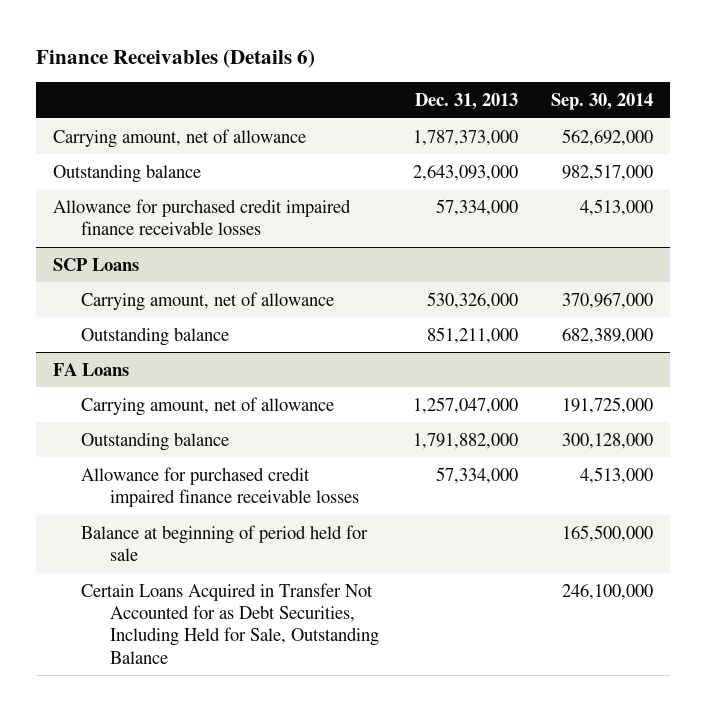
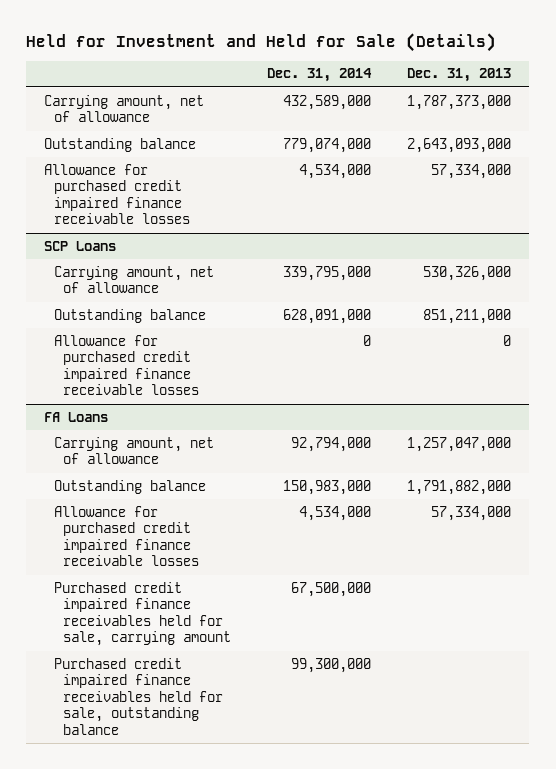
- Finance Receivables (Details 6)
+ Held for Investment and Held for Sale (Details)
- | Dec. 31, 2013 | Sep. 30, 2014
+ | Dec. 31, 2014 | Dec. 31, 2013
@ SCP Loans
+ Allowance for purchased credit impaired finance receivable losses | 0 | 0
@ FA Loans
- Balance at beginning of period held for sale | | 165,500,000
- Certain Loans Acquired in Transfer Not Accounted for as Debt Securities, Including Held for Sale, Outstanding Balance | | 246,100,000
+ Purchased credit impaired finance receivables held for sale, carrying amount | 67,500,000 |
+ Purchased credit impaired finance receivables held for sale, outstanding balance | 99,300,000 |

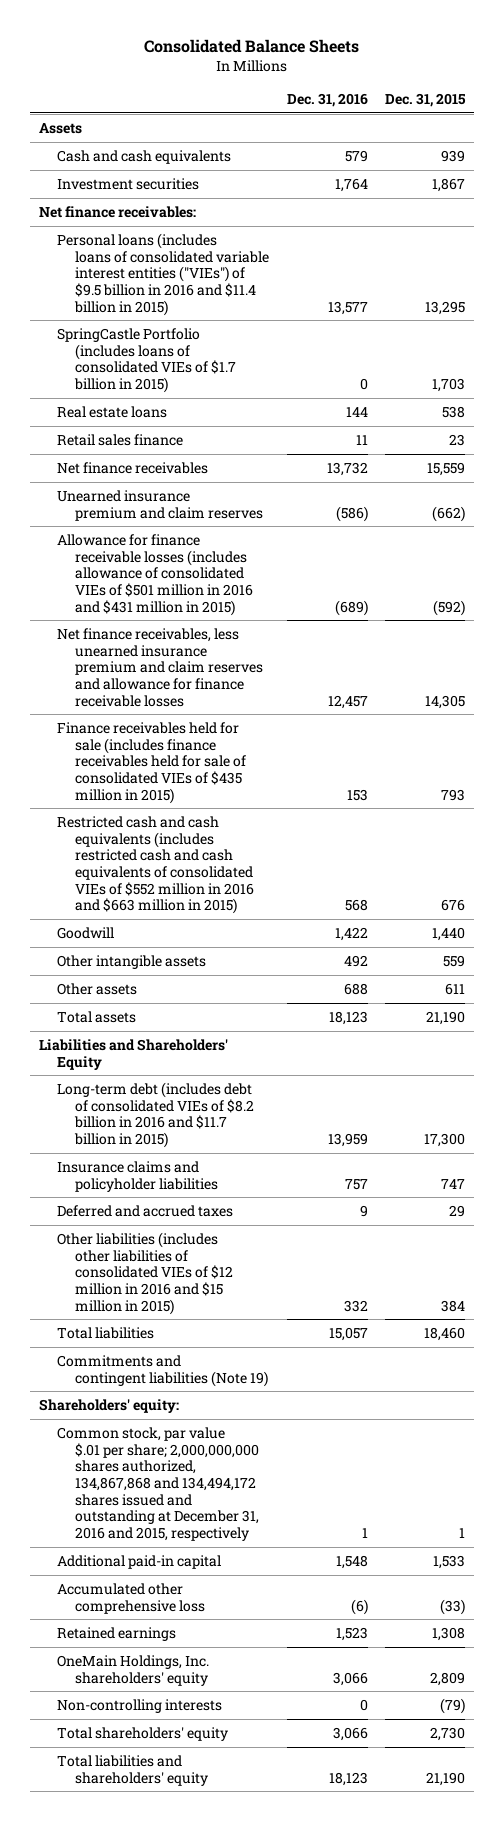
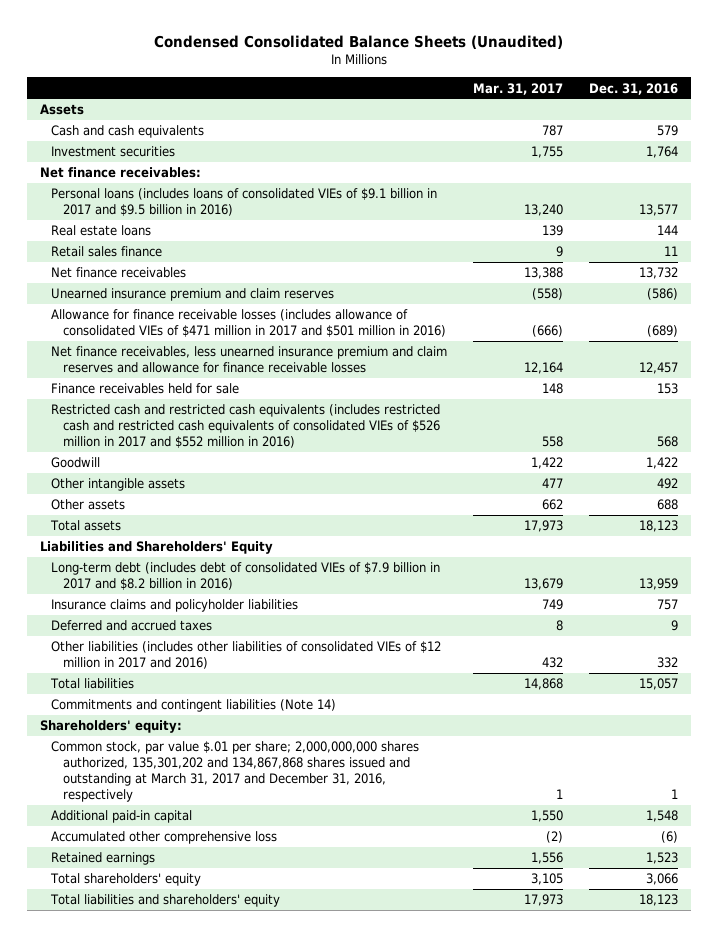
- Consolidated Balance Sheets
+ Condensed Consolidated Balance Sheets (Unaudited)
- | Dec. 31, 2016 | Dec. 31, 2015
+ | Mar. 31, 2017 | Dec. 31, 2016
- Personal loans (includes loans of consolidated variable interest entities ("VIEs") of $9.5 billion in 2016 and $11.4 billion in 2015) | 13,577 | 13,295
- SpringCastle Portfolio (includes loans of consolidated VIEs of $1.7 billion in 2015) | 0 | 1,703
+ Personal loans (includes loans of consolidated VIEs of $9.1 billion in 2017 and $9.5 billion in 2016) | 13,240 | 13,577
- Allowance for finance receivable losses (includes allowance of consolidated VIEs of $501 million in 2016 and $431 million in 2015) | (689) | (592)
+ Allowance for finance receivable losses (includes allowance of consolidated VIEs of $471 million in 2017 and $501 million in 2016) | (666) | (689)
- Finance receivables held for sale (includes finance receivables held for sale of consolidated VIEs of $435 million in 2015) | 153 | 793
- Restricted cash and cash equivalents (includes restricted cash and cash equivalents of consolidated VIEs of $552 million in 2016 and $663 million in 2015) | 568 | 676
+ Finance receivables held for sale | 148 | 153
+ Restricted cash and restricted cash equivalents (includes restricted cash and restricted cash equivalents of consolidated VIEs of $526 million in 2017 and $552 million in 2016) | 558 | 568
- Long-term debt (includes debt of consolidated VIEs of $8.2 billion in 2016 and $11.7 billion in 2015) | 13,959 | 17,300
+ Long-term debt (includes debt of consolidated VIEs of $7.9 billion in 2017 and $8.2 billion in 2016) | 13,679 | 13,959
- Other liabilities (includes other liabilities of consolidated VIEs of $12 million in 2016 and $15 million in 2015) | 332 | 384
+ Other liabilities (includes other liabilities of consolidated VIEs of $12 million in 2017 and 2016) | 432 | 332
- Commitments and contingent liabilities (Note 19)
+ Commitments and contingent liabilities (Note 14)
- Common stock, par value $.01 per share; 2,000,000,000 shares authorized, 134,867,868 and 134,494,172 shares issued and outstanding at December 31, 2016 and 2015, respectively | 1 | 1
+ Common stock, par value $.01 per share; 2,000,000,000 shares authorized, 135,301,202 and 134,867,868 shares issued and outstanding at March 31, 2017 and December 31, 2016, respectively | 1 | 1
- OneMain Holdings, Inc. shareholders' equity | 3,066 | 2,809
- Non-controlling interests | 0 | (79)

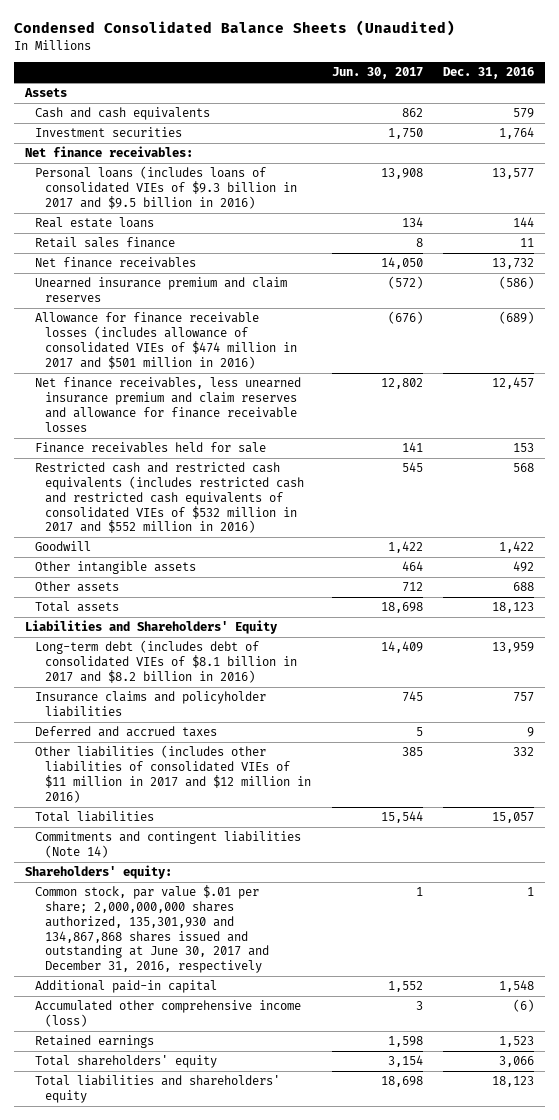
- | Mar. 31, 2017 | Dec. 31, 2016
+ | Jun. 30, 2017 | Dec. 31, 2016
- Personal loans (includes loans of consolidated VIEs of $9.1 billion in 2017 and $9.5 billion in 2016) | 13,240 | 13,577
+ Personal loans (includes loans of consolidated VIEs of $9.3 billion in 2017 and $9.5 billion in 2016) | 13,908 | 13,577
- Allowance for finance receivable losses (includes allowance of consolidated VIEs of $471 million in 2017 and $501 million in 2016) | (666) | (689)
+ Allowance for finance receivable losses (includes allowance of consolidated VIEs of $474 million in 2017 and $501 million in 2016) | (676) | (689)
- Restricted cash and restricted cash equivalents (includes restricted cash and restricted cash equivalents of consolidated VIEs of $526 million in 2017 and $552 million in 2016) | 558 | 568
+ Restricted cash and restricted cash equivalents (includes restricted cash and restricted cash equivalents of consolidated VIEs of $532 million in 2017 and $552 million in 2016) | 545 | 568
- Long-term debt (includes debt of consolidated VIEs of $7.9 billion in 2017 and $8.2 billion in 2016) | 13,679 | 13,959
+ Long-term debt (includes debt of consolidated VIEs of $8.1 billion in 2017 and $8.2 billion in 2016) | 14,409 | 13,959
- Other liabilities (includes other liabilities of consolidated VIEs of $12 million in 2017 and 2016) | 432 | 332
+ Other liabilities (includes other liabilities of consolidated VIEs of $11 million in 2017 and $12 million in 2016) | 385 | 332
- Common stock, par value $.01 per share; 2,000,000,000 shares authorized, 135,301,202 and 134,867,868 shares issued and outstanding at March 31, 2017 and December 31, 2016, respectively | 1 | 1
+ Common stock, par value $.01 per share; 2,000,000,000 shares authorized, 135,301,930 and 134,867,868 shares issued and outstanding at June 30, 2017 and December 31, 2016, respectively | 1 | 1
- Accumulated other comprehensive loss | (2) | (6)
+ Accumulated other comprehensive income (loss) | 3 | (6)

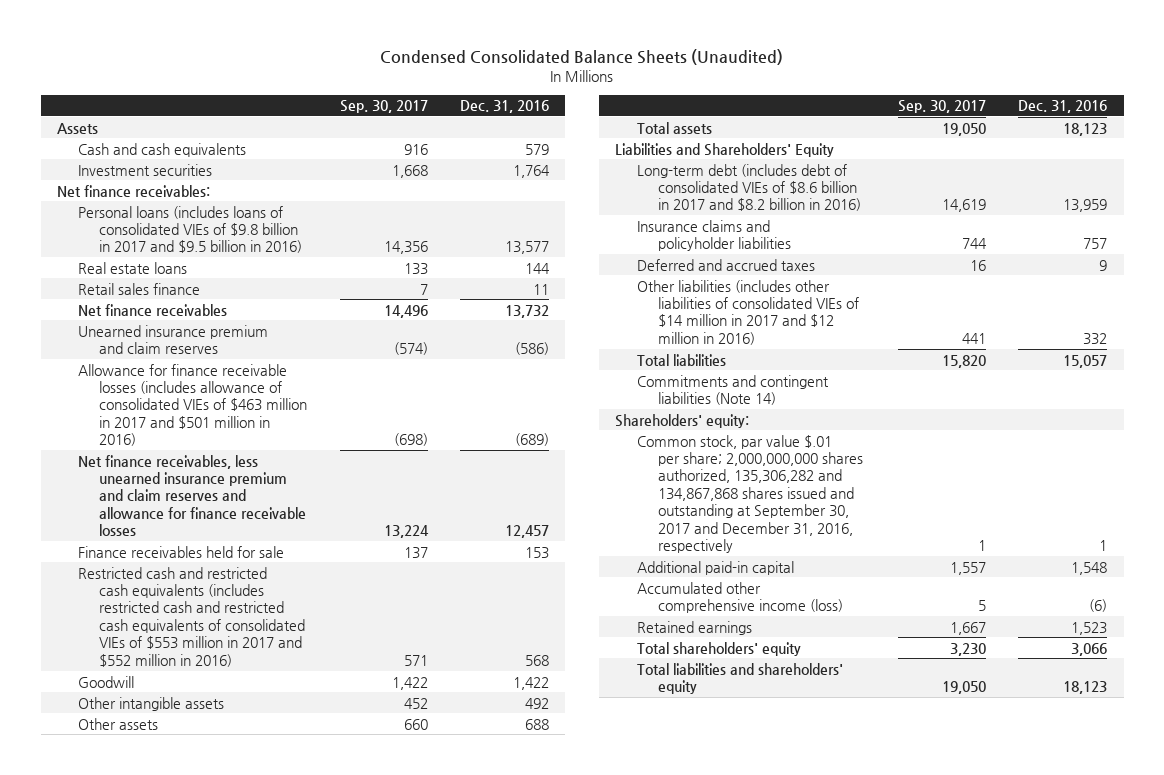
- | Jun. 30, 2017 | Dec. 31, 2016
+ | Sep. 30, 2017 | Dec. 31, 2016
- Personal loans (includes loans of consolidated VIEs of $9.3 billion in 2017 and $9.5 billion in 2016) | 13,908 | 13,577
+ Personal loans (includes loans of consolidated VIEs of $9.8 billion in 2017 and $9.5 billion in 2016) | 14,356 | 13,577
- Allowance for finance receivable losses (includes allowance of consolidated VIEs of $474 million in 2017 and $501 million in 2016) | (676) | (689)
+ Allowance for finance receivable losses (includes allowance of consolidated VIEs of $463 million in 2017 and $501 million in 2016) | (698) | (689)
- Restricted cash and restricted cash equivalents (includes restricted cash and restricted cash equivalents of consolidated VIEs of $532 million in 2017 and $552 million in 2016) | 545 | 568
+ Restricted cash and restricted cash equivalents (includes restricted cash and restricted cash equivalents of consolidated VIEs of $553 million in 2017 and $552 million in 2016) | 571 | 568
- Long-term debt (includes debt of consolidated VIEs of $8.1 billion in 2017 and $8.2 billion in 2016) | 14,409 | 13,959
+ Long-term debt (includes debt of consolidated VIEs of $8.6 billion in 2017 and $8.2 billion in 2016) | 14,619 | 13,959
- Other liabilities (includes other liabilities of consolidated VIEs of $11 million in 2017 and $12 million in 2016) | 385 | 332
+ Other liabilities (includes other liabilities of consolidated VIEs of $14 million in 2017 and $12 million in 2016) | 441 | 332
- Common stock, par value $.01 per share; 2,000,000,000 shares authorized, 135,301,930 and 134,867,868 shares issued and outstanding at June 30, 2017 and December 31, 2016, respectively | 1 | 1
+ Common stock, par value $.01 per share; 2,000,000,000 shares authorized, 135,306,282 and 134,867,868 shares issued and outstanding at September 30, 2017 and December 31, 2016, respectively | 1 | 1

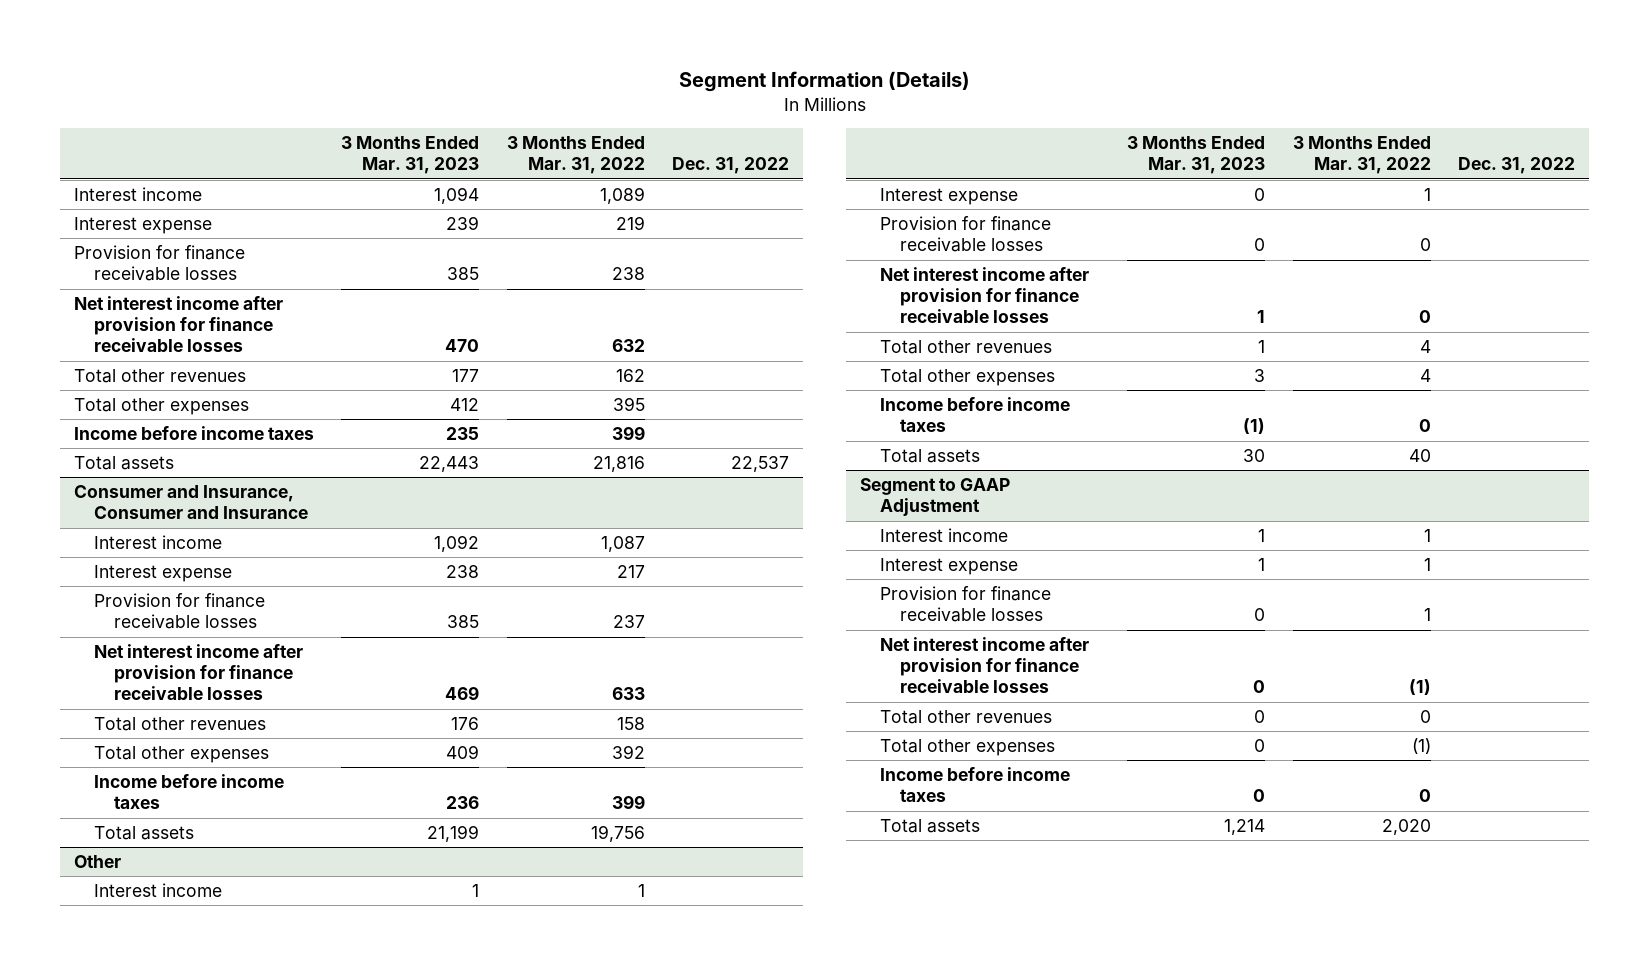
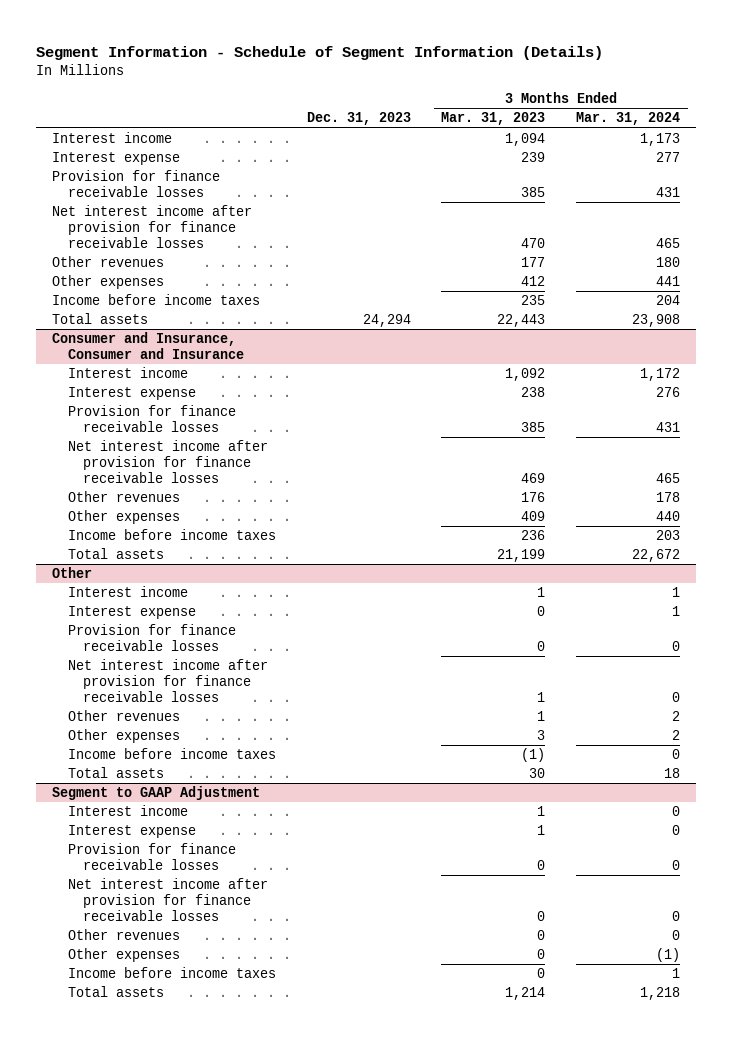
- Segment Information (Details)
+ Segment Information - Schedule of Segment Information (Details)
- | 3 Months Ended Mar. 31, 2023 | 3 Months Ended Mar. 31, 2022 | Dec. 31, 2022
+ | Dec. 31, 2023 | 3 Months Ended Mar. 31, 2023 | 3 Months Ended Mar. 31, 2024
- Total other revenues | 177 | 162 |
- Total other expenses | 412 | 395 |
+ Other revenues | | 177 | 180
+ Other expenses | | 412 | 441
@ Consumer and Insurance, Consumer and Insurance
- Total other revenues | 176 | 158 |
- Total other expenses | 409 | 392 |
+ Other revenues | | 176 | 178
+ Other expenses | | 409 | 440
@ Other
- Total other revenues | 1 | 4 |
- Total other expenses | 3 | 4 |
+ Other revenues | | 1 | 2
+ Other expenses | | 3 | 2
@ Segment to GAAP Adjustment
- Total other revenues | 0 | 0 |
- Total other expenses | 0 | (1) |
+ Other revenues | | 0 | 0
+ Other expenses | | 0 | (1)

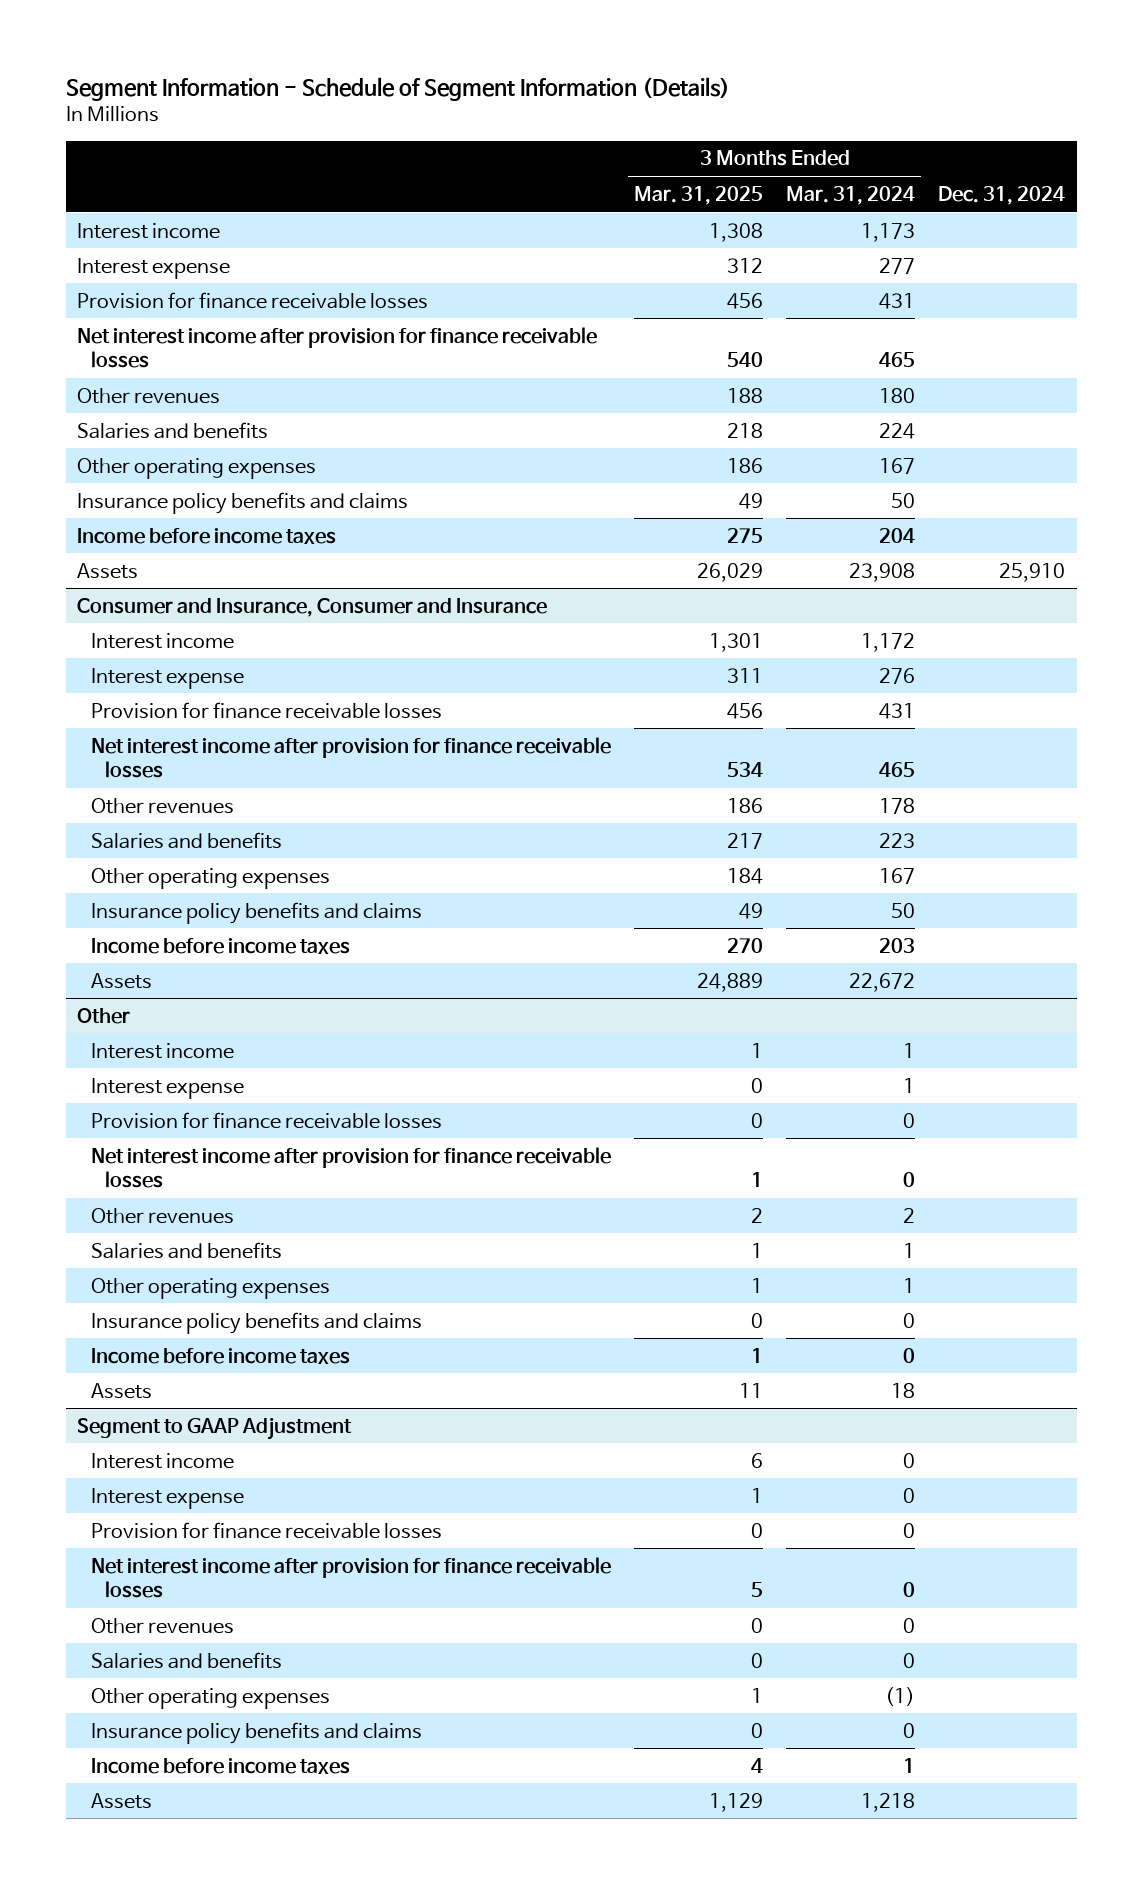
- | Dec. 31, 2023 | 3 Months Ended Mar. 31, 2023 | 3 Months Ended Mar. 31, 2024
+ | 3 Months Ended Mar. 31, 2025 | 3 Months Ended Mar. 31, 2024 | Dec. 31, 2024
- Other expenses | | 412 | 441
+ Salaries and benefits | 218 | 224 |
+ Other operating expenses | 186 | 167 |
+ Insurance policy benefits and claims | 49 | 50 |
- Total assets | 24,294 | 22,443 | 23,908
+ Assets | 26,029 | 23,908 | 25,910
@ Consumer and Insurance, Consumer and Insurance
- Other expenses | | 409 | 440
+ Salaries and benefits | 217 | 223 |
+ Other operating expenses | 184 | 167 |
+ Insurance policy benefits and claims | 49 | 50 |
- Total assets | | 21,199 | 22,672
+ Assets | 24,889 | 22,672 |
@ Other
- Other expenses | | 3 | 2
+ Salaries and benefits | 1 | 1 |
+ Other operating expenses | 1 | 1 |
+ Insurance policy benefits and claims | 0 | 0 |
- Total assets | | 30 | 18
+ Assets | 11 | 18 |
@ Segment to GAAP Adjustment
- Other expenses | | 0 | (1)
+ Salaries and benefits | 0 | 0 |
+ Other operating expenses | 1 | (1) |
+ Insurance policy benefits and claims | 0 | 0 |
- Total assets | | 1,214 | 1,218
+ Assets | 1,129 | 1,218 |

